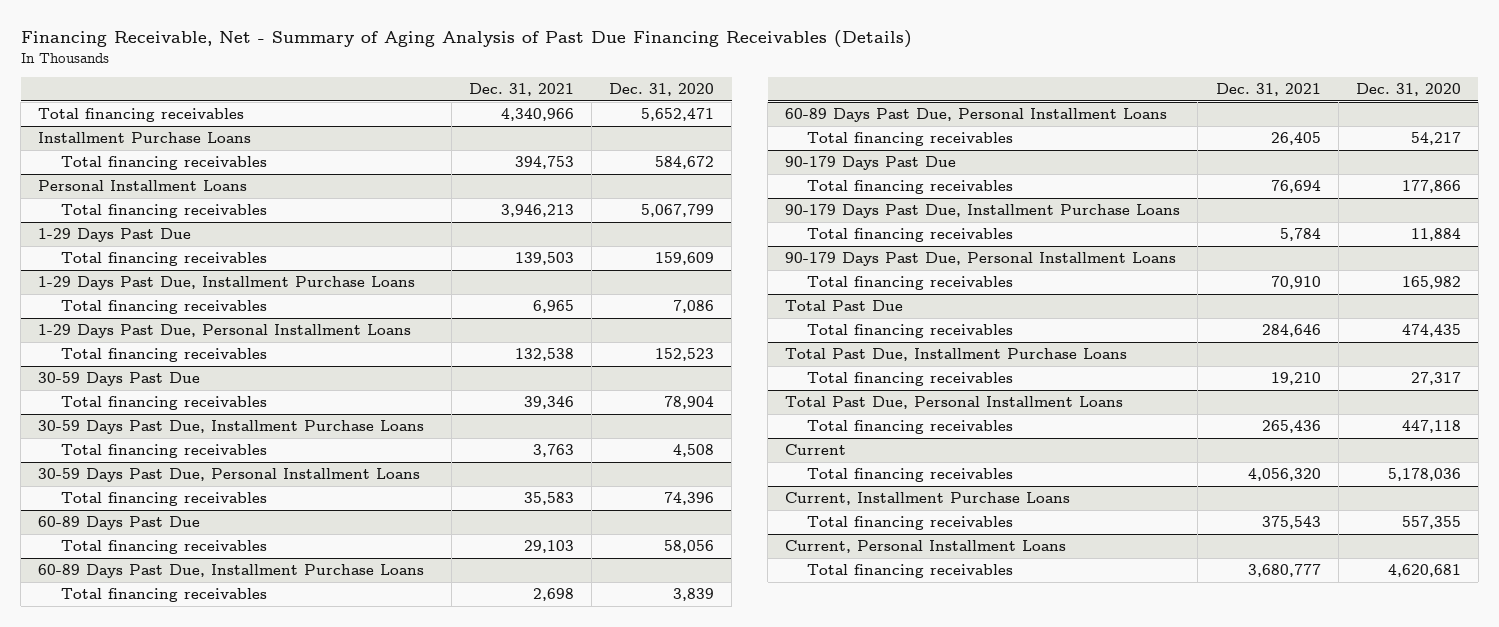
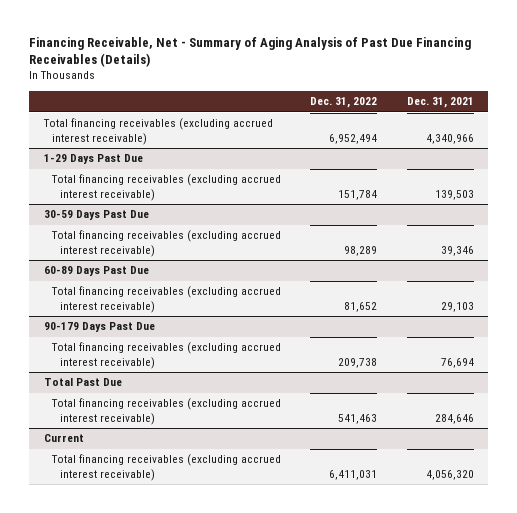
- | Dec. 31, 2021 | Dec. 31, 2020
+ | Dec. 31, 2022 | Dec. 31, 2021
- Total financing receivables | 4,340,966 | 5,652,471
- Installment Purchase Loans
- Total financing receivables | 394,753 | 584,672
- Personal Installment Loans
- Total financing receivables | 3,946,213 | 5,067,799
+ Total financing receivables (excluding accrued interest receivable) | 6,952,494 | 4,340,966
@ 1-29 Days Past Due
- Total financing receivables | 139,503 | 159,609
- 1-29 Days Past Due, Installment Purchase Loans
- Total financing receivables | 6,965 | 7,086
- 1-29 Days Past Due, Personal Installment Loans
- Total financing receivables | 132,538 | 152,523
@ 1-29 Days Past Due
+ Total financing receivables (excluding accrued interest receivable) | 151,784 | 139,503
@ 30-59 Days Past Due
- Total financing receivables | 39,346 | 78,904
- 30-59 Days Past Due, Installment Purchase Loans
- Total financing receivables | 3,763 | 4,508
- 30-59 Days Past Due, Personal Installment Loans
- Total financing receivables | 35,583 | 74,396
@ 30-59 Days Past Due
+ Total financing receivables (excluding accrued interest receivable) | 98,289 | 39,346
@ 60-89 Days Past Due
- Total financing receivables | 29,103 | 58,056
- 60-89 Days Past Due, Installment Purchase Loans
- Total financing receivables | 2,698 | 3,839
- 60-89 Days Past Due, Personal Installment Loans
- Total financing receivables | 26,405 | 54,217
@ 60-89 Days Past Due
+ Total financing receivables (excluding accrued interest receivable) | 81,652 | 29,103
@ 90-179 Days Past Due
- Total financing receivables | 76,694 | 177,866
- 90-179 Days Past Due, Installment Purchase Loans
- Total financing receivables | 5,784 | 11,884
- 90-179 Days Past Due, Personal Installment Loans
- Total financing receivables | 70,910 | 165,982
@ 90-179 Days Past Due
+ Total financing receivables (excluding accrued interest receivable) | 209,738 | 76,694
@ Total Past Due
- Total financing receivables | 284,646 | 474,435
- Total Past Due, Installment Purchase Loans
- Total financing receivables | 19,210 | 27,317
- Total Past Due, Personal Installment Loans
- Total financing receivables | 265,436 | 447,118
@ Total Past Due
+ Total financing receivables (excluding accrued interest receivable) | 541,463 | 284,646
@ Current
- Total financing receivables | 4,056,320 | 5,178,036
- Current, Installment Purchase Loans
- Total financing receivables | 375,543 | 557,355
- Current, Personal Installment Loans
- Total financing receivables | 3,680,777 | 4,620,681
@ Current
+ Total financing receivables (excluding accrued interest receivable) | 6,411,031 | 4,056,320

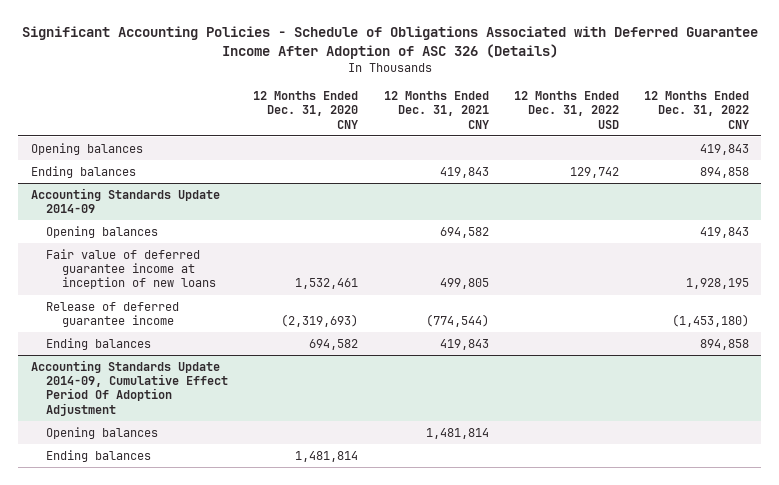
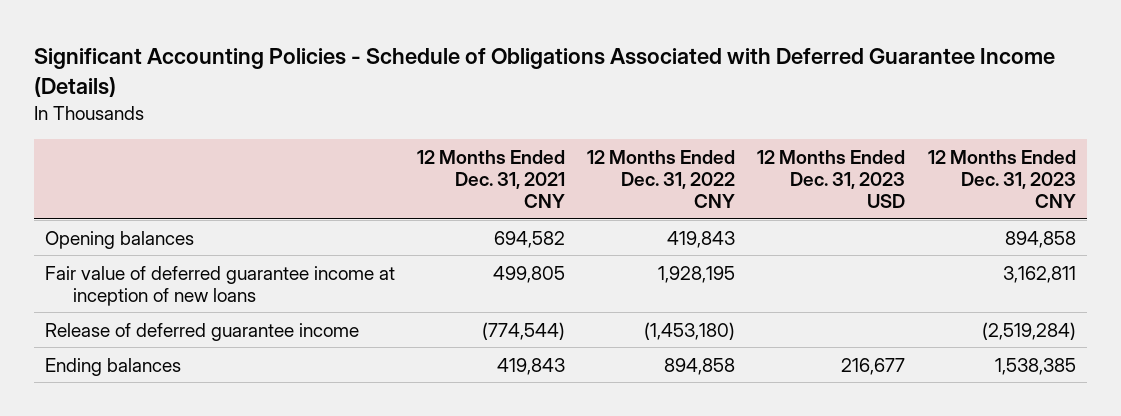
- Significant Accounting Policies - Schedule of Obligations Associated with Deferred Guarantee Income After Adoption of ASC 326 (Details)
+ Significant Accounting Policies - Schedule of Obligations Associated with Deferred Guarantee Income (Details)
- | 12 Months Ended Dec. 31, 2020 CNY | 12 Months Ended Dec. 31, 2021 CNY | 12 Months Ended Dec. 31, 2022 USD | 12 Months Ended Dec. 31, 2022 CNY
+ | 12 Months Ended Dec. 31, 2021 CNY | 12 Months Ended Dec. 31, 2022 CNY | 12 Months Ended Dec. 31, 2023 USD | 12 Months Ended Dec. 31, 2023 CNY
- Opening balances | | | | 419,843
- Ending balances | | 419,843 | 129,742 | 894,858
- Accounting Standards Update 2014-09
- Accounting Standards Update 2014-09, Cumulative Effect Period Of Adoption Adjustment
- Opening balances | | 1,481,814 | |
- Ending balances | 1,481,814 | | |

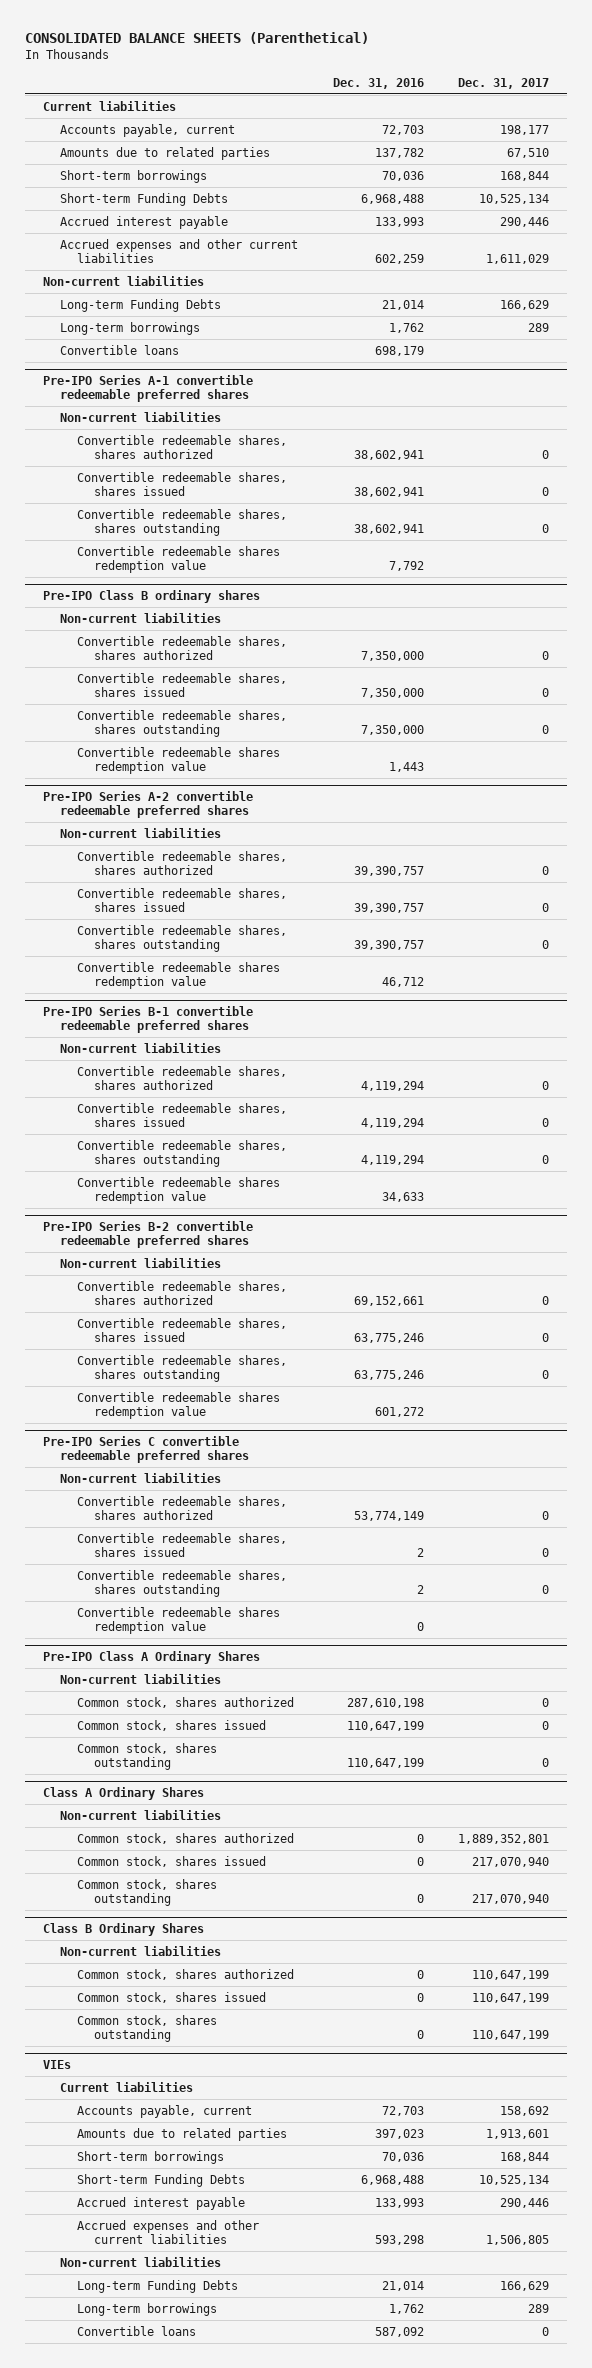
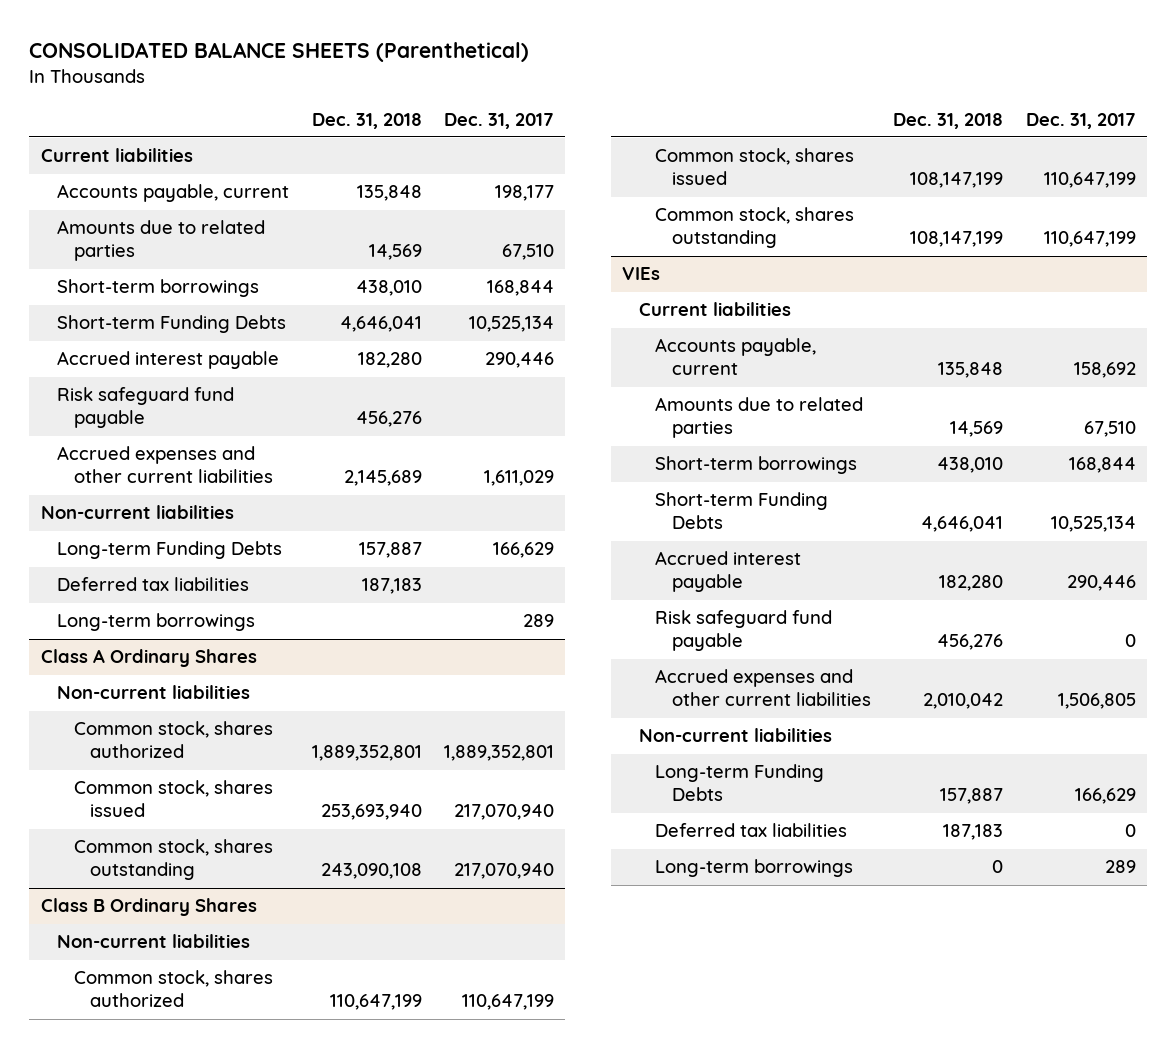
- | Dec. 31, 2016 | Dec. 31, 2017
+ | Dec. 31, 2018 | Dec. 31, 2017
+ Risk safeguard fund payable | 456,276 |
+ Deferred tax liabilities | 187,183 |
- Convertible loans | 698,179 |
- Pre-IPO Series A-1 convertible redeemable preferred shares
- Non-current liabilities
- Convertible redeemable shares, shares authorized | 38,602,941 | 0
- Convertible redeemable shares, shares issued | 38,602,941 | 0
- Convertible redeemable shares, shares outstanding | 38,602,941 | 0
- Convertible redeemable shares redemption value | 7,792 |
- Pre-IPO Class B ordinary shares
- Non-current liabilities
- Convertible redeemable shares, shares authorized | 7,350,000 | 0
- Convertible redeemable shares, shares issued | 7,350,000 | 0
- Convertible redeemable shares, shares outstanding | 7,350,000 | 0
- Convertible redeemable shares redemption value | 1,443 |
- Pre-IPO Series A-2 convertible redeemable preferred shares
- Non-current liabilities
- Convertible redeemable shares, shares authorized | 39,390,757 | 0
- Convertible redeemable shares, shares issued | 39,390,757 | 0
- Convertible redeemable shares, shares outstanding | 39,390,757 | 0
- Convertible redeemable shares redemption value | 46,712 |
- Pre-IPO Series B-1 convertible redeemable preferred shares
- Non-current liabilities
- Convertible redeemable shares, shares authorized | 4,119,294 | 0
- Convertible redeemable shares, shares issued | 4,119,294 | 0
- Convertible redeemable shares, shares outstanding | 4,119,294 | 0
- Convertible redeemable shares redemption value | 34,633 |
- Pre-IPO Series B-2 convertible redeemable preferred shares
- Non-current liabilities
- Convertible redeemable shares, shares authorized | 69,152,661 | 0
- Convertible redeemable shares, shares issued | 63,775,246 | 0
- Convertible redeemable shares, shares outstanding | 63,775,246 | 0
- Convertible redeemable shares redemption value | 601,272 |
- Pre-IPO Series C convertible redeemable preferred shares
- Non-current liabilities
- Convertible redeemable shares, shares authorized | 53,774,149 | 0
- Convertible redeemable shares, shares issued | 2 | 0
- Convertible redeemable shares, shares outstanding | 2 | 0
- Convertible redeemable shares redemption value | 0 |
- Pre-IPO Class A Ordinary Shares
- Non-current liabilities
- Common stock, shares authorized | 287,610,198 | 0
- Common stock, shares issued | 110,647,199 | 0
- Common stock, shares outstanding | 110,647,199 | 0
@ VIEs
- Amounts due to related parties | 397,023 | 1,913,601
+ Amounts due to related parties | 14,569 | 67,510
+ Risk safeguard fund payable | 456,276 | 0
+ Deferred tax liabilities | 187,183 | 0
- Convertible loans | 587,092 | 0

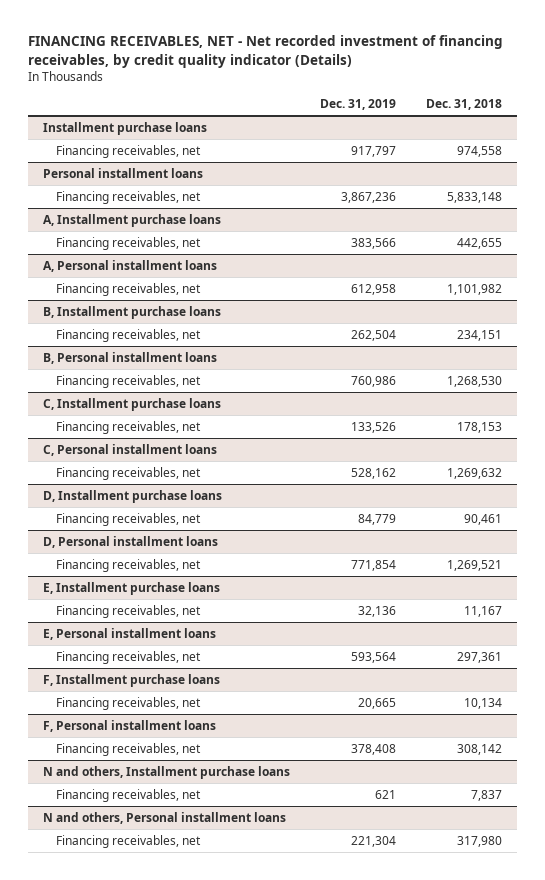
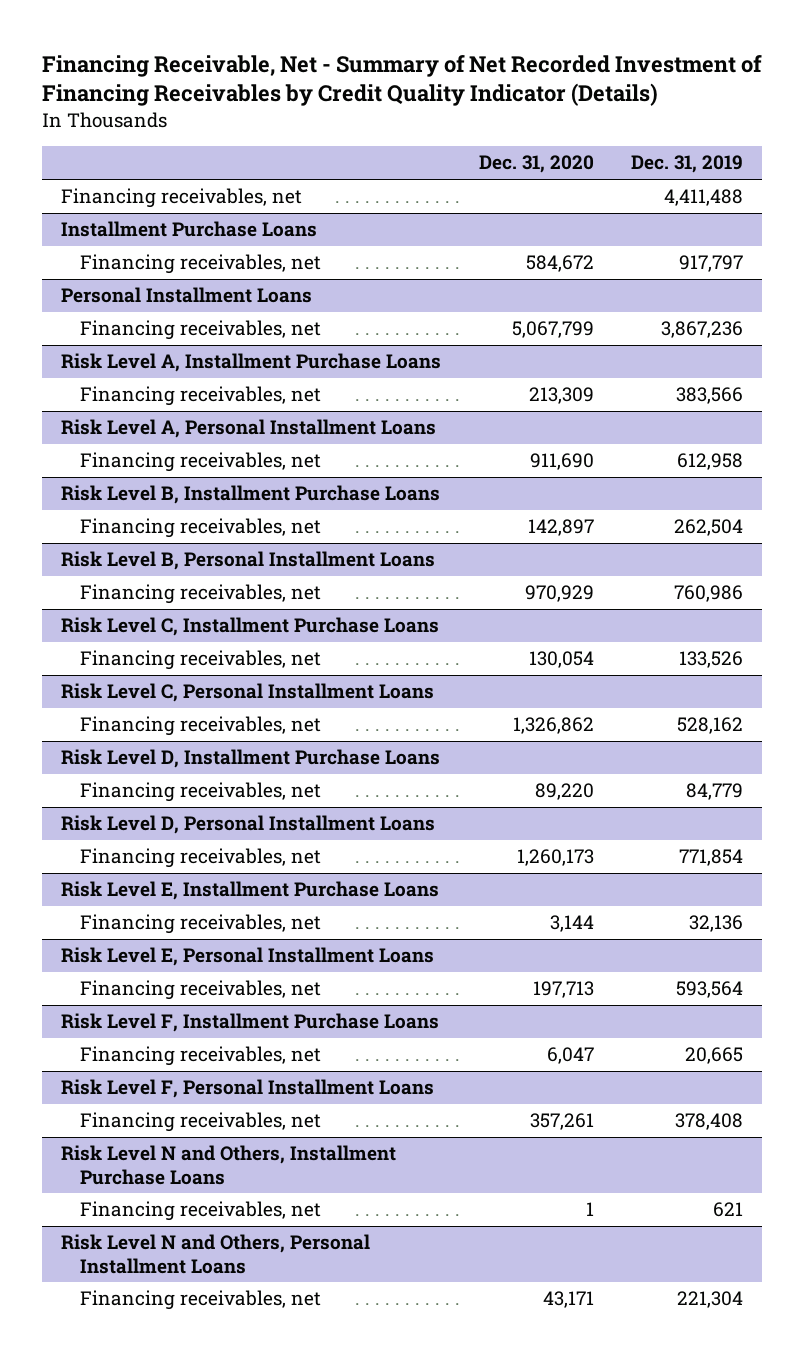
- FINANCING RECEIVABLES, NET - Net recorded investment of financing receivables, by credit quality indicator (Details)
+ Financing Receivable, Net - Summary of Net Recorded Investment of Financing Receivables by Credit Quality Indicator (Details)
- | Dec. 31, 2019 | Dec. 31, 2018
+ | Dec. 31, 2020 | Dec. 31, 2019
- Installment purchase loans
+ Financing receivables, net | | 4,411,488
+ Installment Purchase Loans
- Personal installment loans
+ Personal Installment Loans
- A, Installment purchase loans
+ Risk Level A, Installment Purchase Loans
- A, Personal installment loans
+ Risk Level A, Personal Installment Loans
- B, Installment purchase loans
+ Risk Level B, Installment Purchase Loans
- B, Personal installment loans
+ Risk Level B, Personal Installment Loans
- C, Installment purchase loans
+ Risk Level C, Installment Purchase Loans
- C, Personal installment loans
+ Risk Level C, Personal Installment Loans
- D, Installment purchase loans
+ Risk Level D, Installment Purchase Loans
- D, Personal installment loans
+ Risk Level D, Personal Installment Loans
- E, Installment purchase loans
+ Risk Level E, Installment Purchase Loans
- E, Personal installment loans
+ Risk Level E, Personal Installment Loans
- F, Installment purchase loans
+ Risk Level F, Installment Purchase Loans
- F, Personal installment loans
+ Risk Level F, Personal Installment Loans
- N and others, Installment purchase loans
+ Risk Level N and Others, Installment Purchase Loans
- N and others, Personal installment loans
+ Risk Level N and Others, Personal Installment Loans

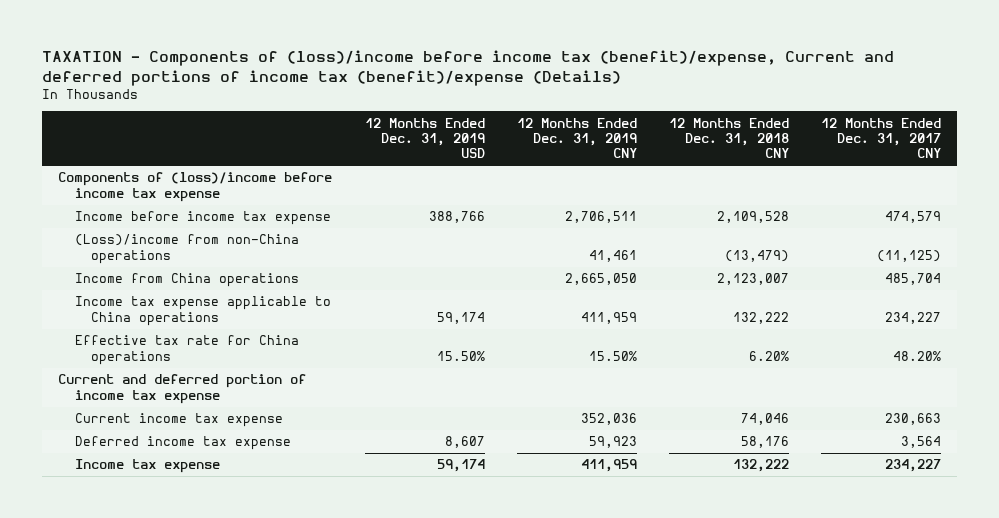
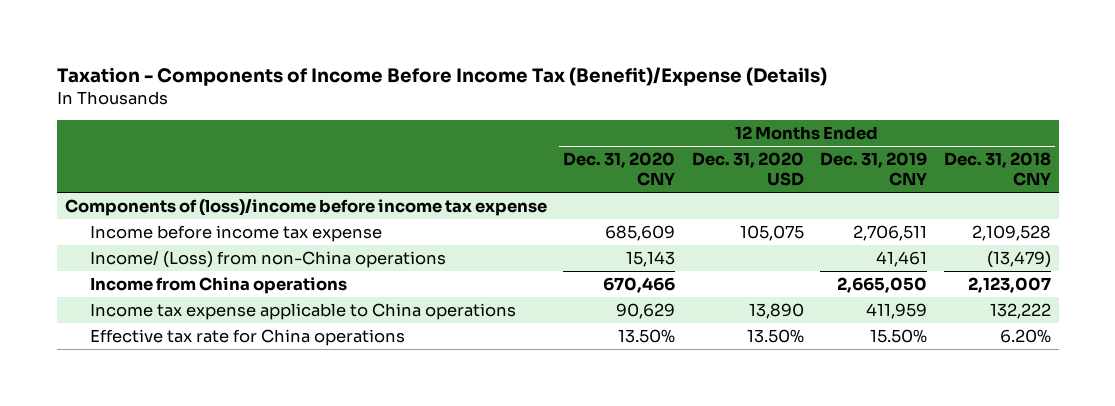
- TAXATION - Components of (loss)/income before income tax (benefit)/expense, Current and deferred portions of income tax (benefit)/expense (Details)
+ Taxation - Components of Income Before Income Tax (Benefit)/Expense (Details)
- | 12 Months Ended Dec. 31, 2019 USD | 12 Months Ended Dec. 31, 2019 CNY | 12 Months Ended Dec. 31, 2018 CNY | 12 Months Ended Dec. 31, 2017 CNY
+ | 12 Months Ended Dec. 31, 2020 CNY | 12 Months Ended Dec. 31, 2020 USD | 12 Months Ended Dec. 31, 2019 CNY | 12 Months Ended Dec. 31, 2018 CNY
- (Loss)/income from non-China operations | | 41,461 | (13,479) | (11,125)
+ Income/ (Loss) from non-China operations | 15,143 | | 41,461 | (13,479)
- Current and deferred portion of income tax expense
- Current income tax expense | | 352,036 | 74,046 | 230,663
- Deferred income tax expense | 8,607 | 59,923 | 58,176 | 3,564
- Income tax expense | 59,174 | 411,959 | 132,222 | 234,227

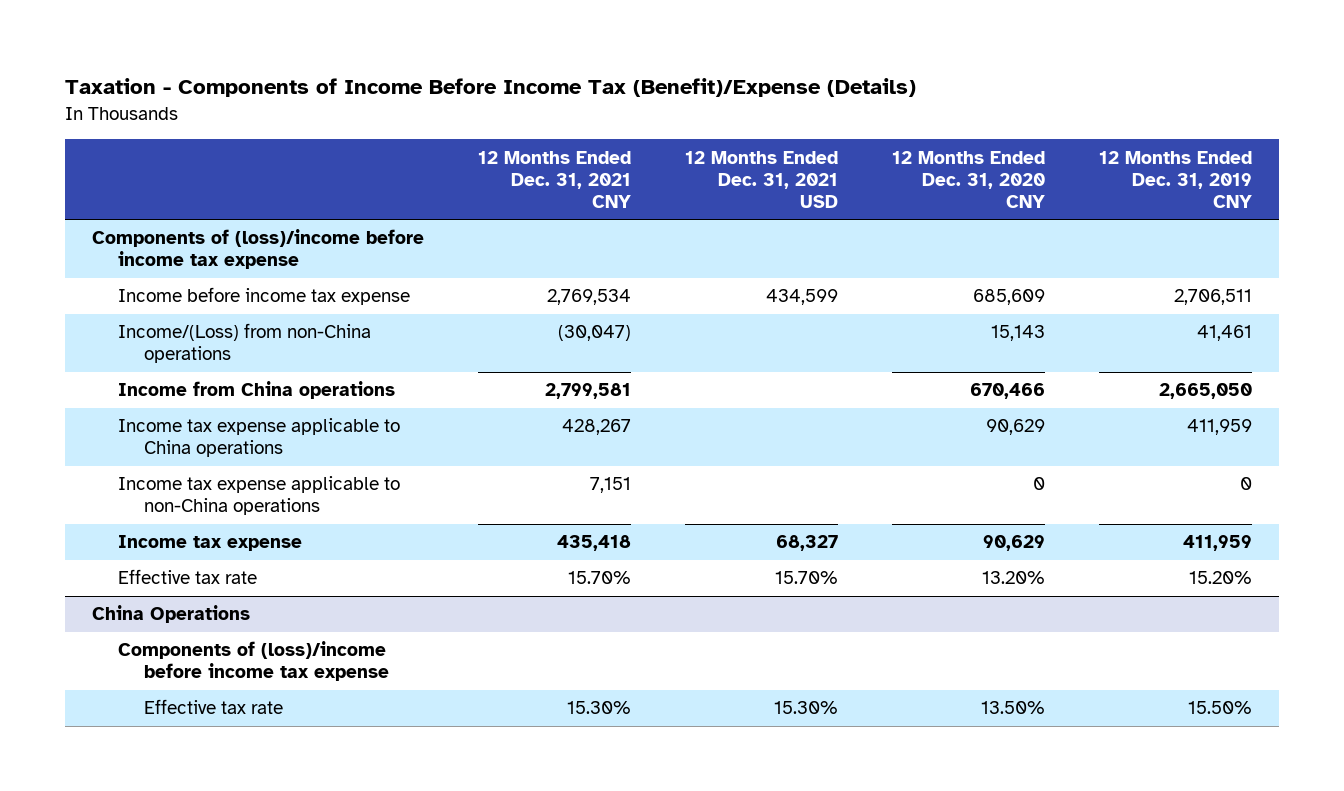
- | 12 Months Ended Dec. 31, 2020 CNY | 12 Months Ended Dec. 31, 2020 USD | 12 Months Ended Dec. 31, 2019 CNY | 12 Months Ended Dec. 31, 2018 CNY
+ | 12 Months Ended Dec. 31, 2021 CNY | 12 Months Ended Dec. 31, 2021 USD | 12 Months Ended Dec. 31, 2020 CNY | 12 Months Ended Dec. 31, 2019 CNY
- Income/ (Loss) from non-China operations | 15,143 | | 41,461 | (13,479)
+ Income/(Loss) from non-China operations | (30,047) | | 15,143 | 41,461
- Effective tax rate for China operations | 13.50% | 13.50% | 15.50% | 6.20%
+ Income tax expense applicable to non-China operations | 7,151 | | 0 | 0
+ Income tax expense | 435,418 | 68,327 | 90,629 | 411,959
+ Effective tax rate | 15.70% | 15.70% | 13.20% | 15.20%
+ China Operations
+ Components of (loss)/income before income tax expense
+ Effective tax rate | 15.30% | 15.30% | 13.50% | 15.50%

